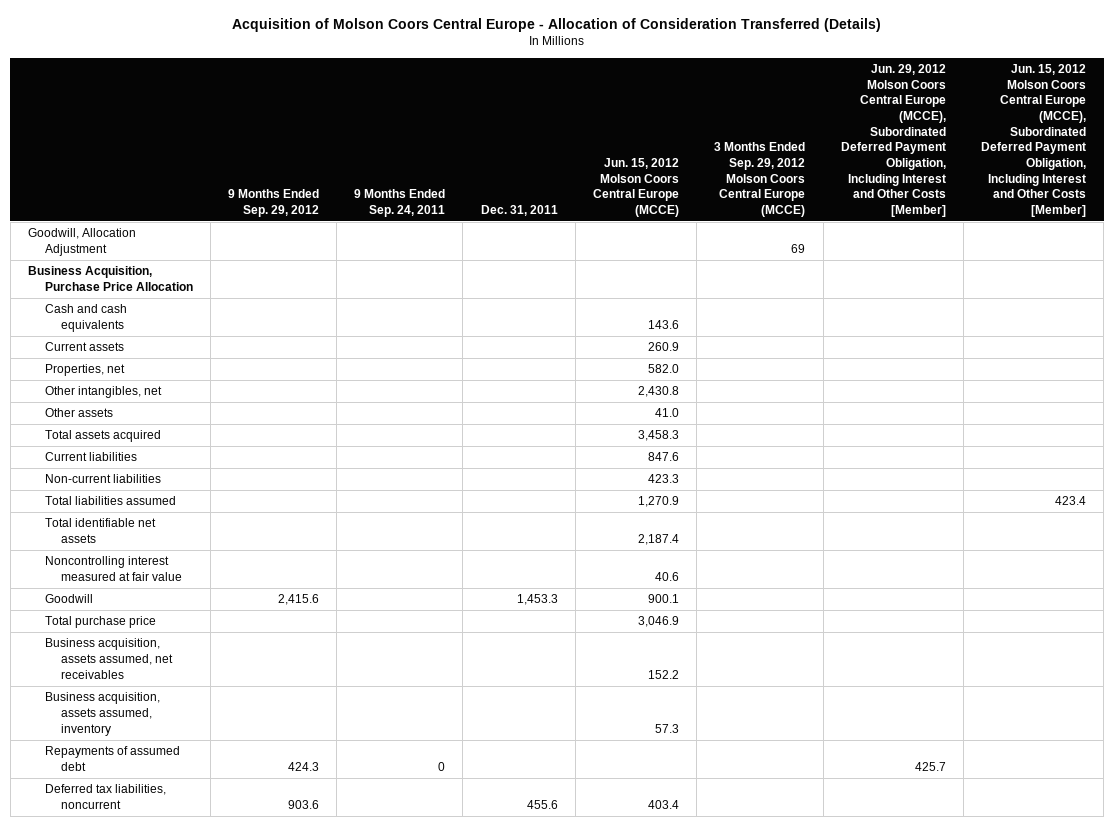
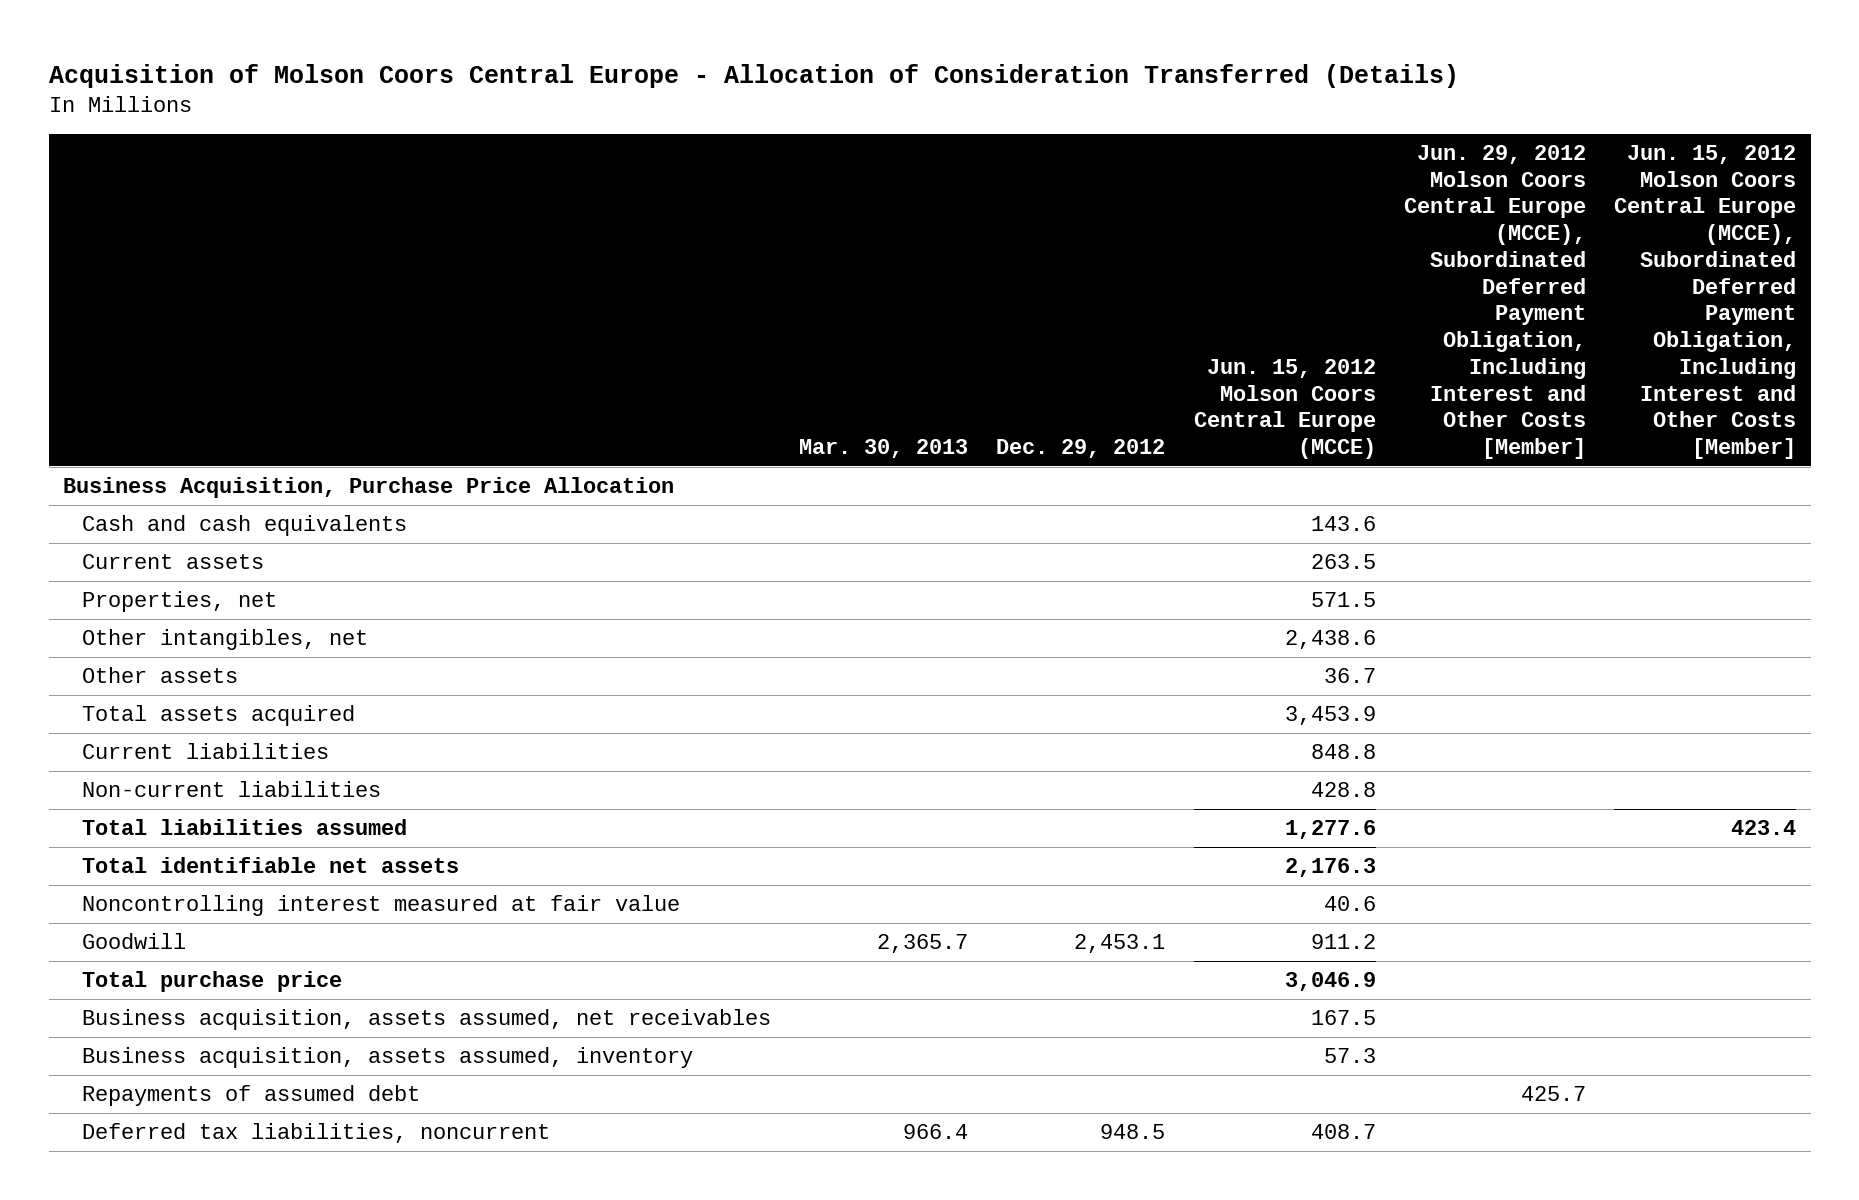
- | 9 Months Ended Sep. 29, 2012 | 9 Months Ended Sep. 24, 2011 | Dec. 31, 2011 | Jun. 15, 2012 Molson Coors Central Europe (MCCE) | 3 Months Ended Sep. 29, 2012 Molson Coors Central Europe (MCCE) | Jun. 29, 2012 Molson Coors Central Europe (MCCE), Subordinated Deferred Payment Obligation, Including Interest and Other Costs [Member] | Jun. 15, 2012 Molson Coors Central Europe (MCCE), Subordinated Deferred Payment Obligation, Including Interest and Other Costs [Member]
+ | Mar. 30, 2013 | Dec. 29, 2012 | Jun. 15, 2012 Molson Coors Central Europe (MCCE) | Jun. 29, 2012 Molson Coors Central Europe (MCCE), Subordinated Deferred Payment Obligation, Including Interest and Other Costs [Member] | Jun. 15, 2012 Molson Coors Central Europe (MCCE), Subordinated Deferred Payment Obligation, Including Interest and Other Costs [Member]
- Goodwill, Allocation Adjustment | | | | | 69 | |
- Current assets | | | | 260.9 | | |
- Properties, net | | | | 582.0 | | |
- Other intangibles, net | | | | 2,430.8 | | |
- Other assets | | | | 41.0 | | |
- Total assets acquired | | | | 3,458.3 | | |
- Current liabilities | | | | 847.6 | | |
- Non-current liabilities | | | | 423.3 | | |
- Total liabilities assumed | | | | 1,270.9 | | | 423.4
- Total identifiable net assets | | | | 2,187.4 | | |
+ Current assets | | | 263.5 | |
+ Properties, net | | | 571.5 | |
+ Other intangibles, net | | | 2,438.6 | |
+ Other assets | | | 36.7 | |
+ Total assets acquired | | | 3,453.9 | |
+ Current liabilities | | | 848.8 | |
+ Non-current liabilities | | | 428.8 | |
+ Total liabilities assumed | | | 1,277.6 | | 423.4
+ Total identifiable net assets | | | 2,176.3 | |
- Goodwill | 2,415.6 | | 1,453.3 | 900.1 | | |
+ Goodwill | 2,365.7 | 2,453.1 | 911.2 | |
- Business acquisition, assets assumed, net receivables | | | | 152.2 | | |
+ Business acquisition, assets assumed, net receivables | | | 167.5 | |
- Deferred tax liabilities, noncurrent | 903.6 | | 455.6 | 403.4 | | |
+ Deferred tax liabilities, noncurrent | 966.4 | 948.5 | 408.7 | |

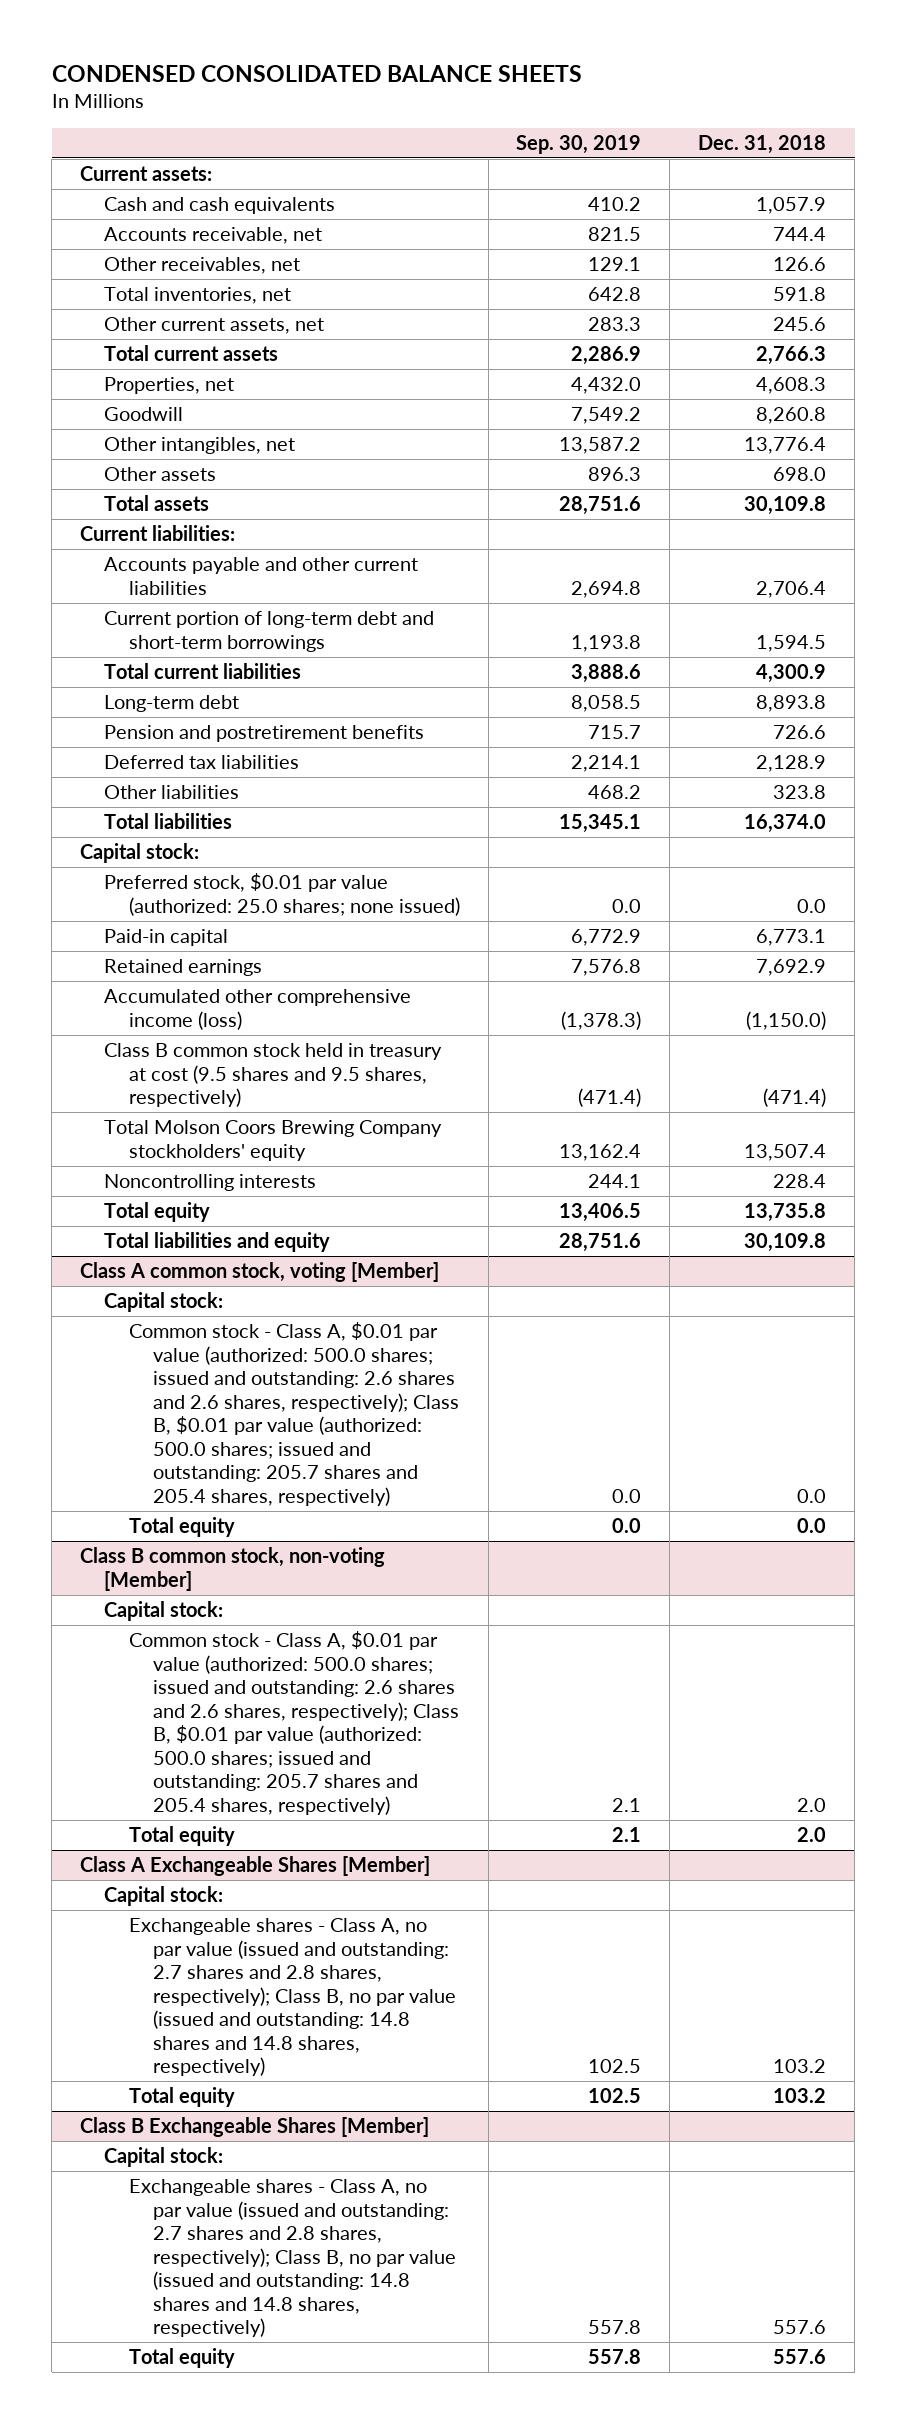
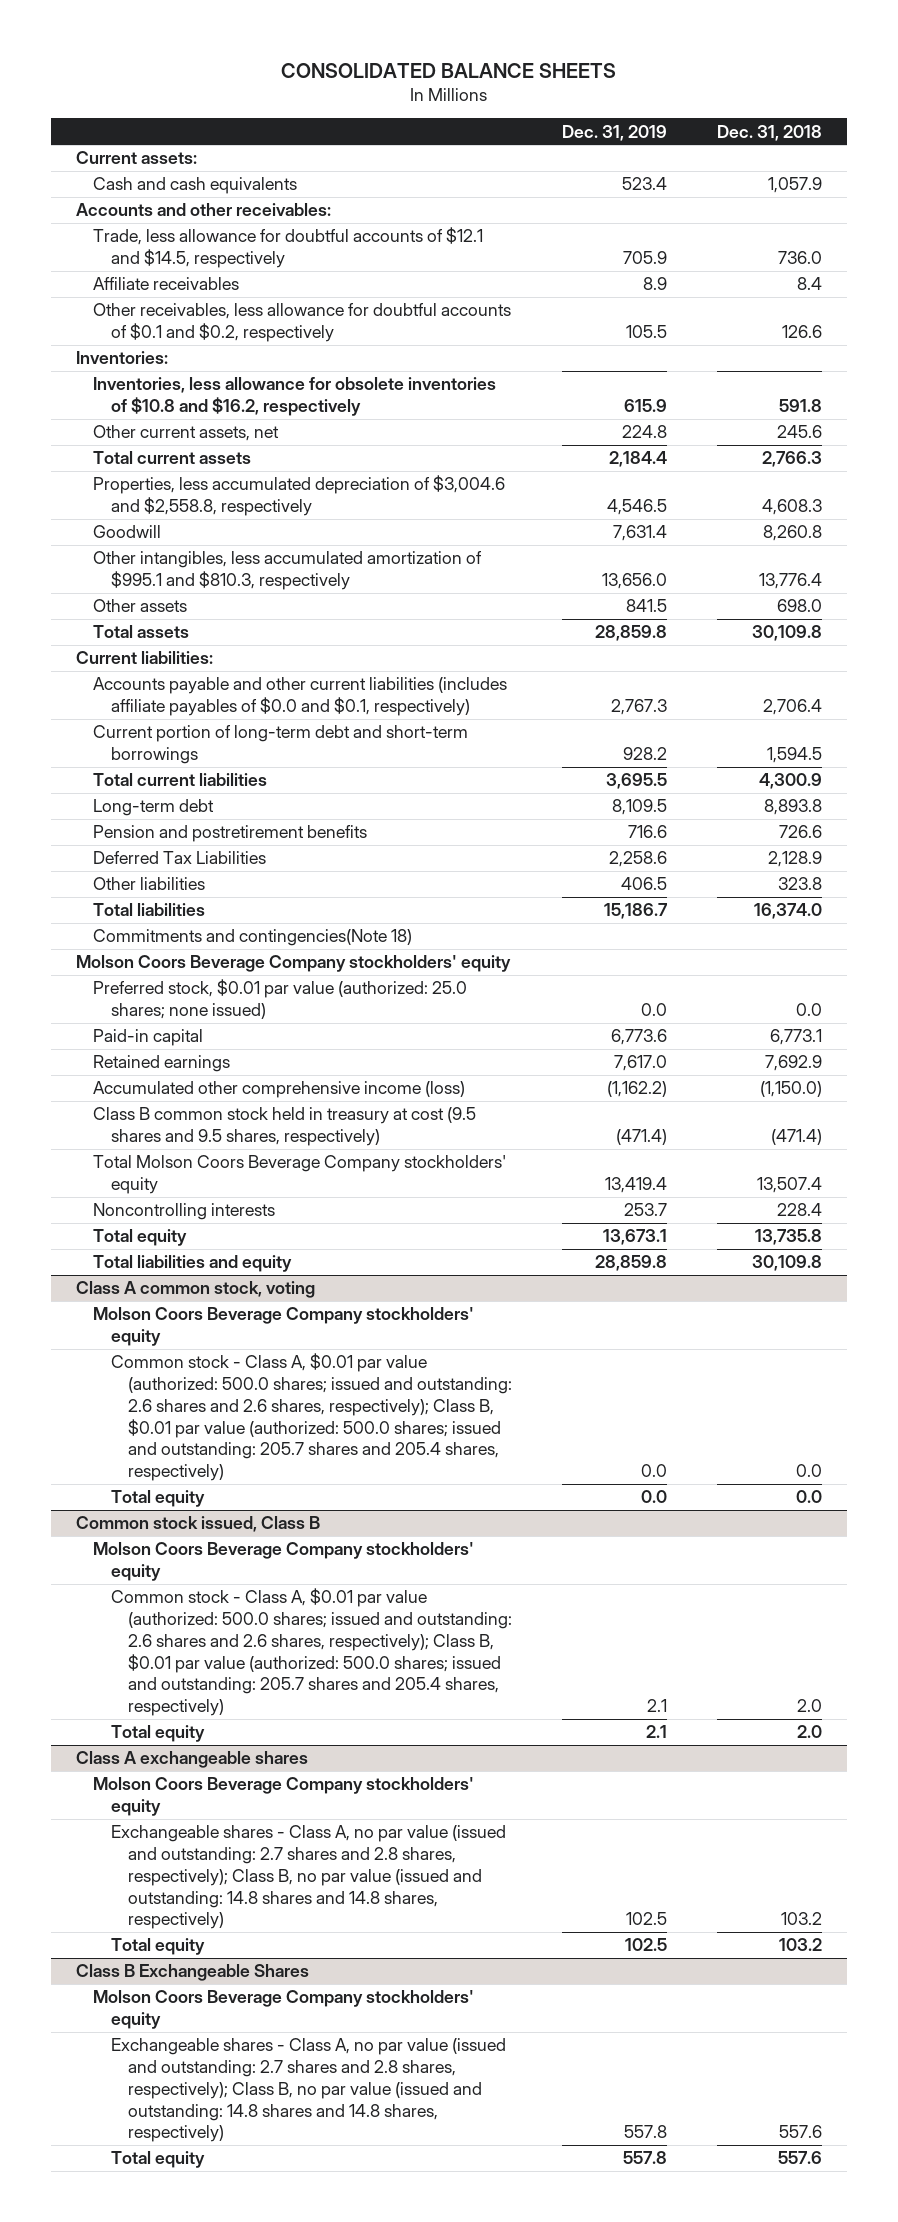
- CONDENSED CONSOLIDATED BALANCE SHEETS
+ CONSOLIDATED BALANCE SHEETS
- | Sep. 30, 2019 | Dec. 31, 2018
+ | Dec. 31, 2019 | Dec. 31, 2018
- Accounts receivable, net | 821.5 | 744.4
- Other receivables, net | 129.1 | 126.6
- Total inventories, net | 642.8 | 591.8
+ Accounts and other receivables:
+ Trade, less allowance for doubtful accounts of $12.1 and $14.5, respectively | 705.9 | 736.0
+ Affiliate receivables | 8.9 | 8.4
+ Other receivables, less allowance for doubtful accounts of $0.1 and $0.2, respectively | 105.5 | 126.6
+ Inventories:
+ Inventories, less allowance for obsolete inventories of $10.8 and $16.2, respectively | 615.9 | 591.8
- Properties, net | 4,432.0 | 4,608.3
+ Properties, less accumulated depreciation of $3,004.6 and $2,558.8, respectively | 4,546.5 | 4,608.3
- Other intangibles, net | 13,587.2 | 13,776.4
+ Other intangibles, less accumulated amortization of $995.1 and $810.3, respectively | 13,656.0 | 13,776.4
- Accounts payable and other current liabilities | 2,694.8 | 2,706.4
+ Accounts payable and other current liabilities (includes affiliate payables of $0.0 and $0.1, respectively) | 2,767.3 | 2,706.4
- Deferred tax liabilities | 2,214.1 | 2,128.9
+ Deferred Tax Liabilities | 2,258.6 | 2,128.9
- Capital stock:
+ Commitments and contingencies(Note 18)
+ Molson Coors Beverage Company stockholders' equity
- Total Molson Coors Brewing Company stockholders' equity | 13,162.4 | 13,507.4
+ Total Molson Coors Beverage Company stockholders' equity | 13,419.4 | 13,507.4
- Class A common stock, voting [Member]
- Capital stock:
+ Class A common stock, voting
+ Molson Coors Beverage Company stockholders' equity
- Class B common stock, non-voting [Member]
- Capital stock:
+ Common stock issued, Class B
+ Molson Coors Beverage Company stockholders' equity
- Class A Exchangeable Shares [Member]
- Capital stock:
+ Class A exchangeable shares
+ Molson Coors Beverage Company stockholders' equity
- Class B Exchangeable Shares [Member]
- Capital stock:
+ Class B Exchangeable Shares
+ Molson Coors Beverage Company stockholders' equity

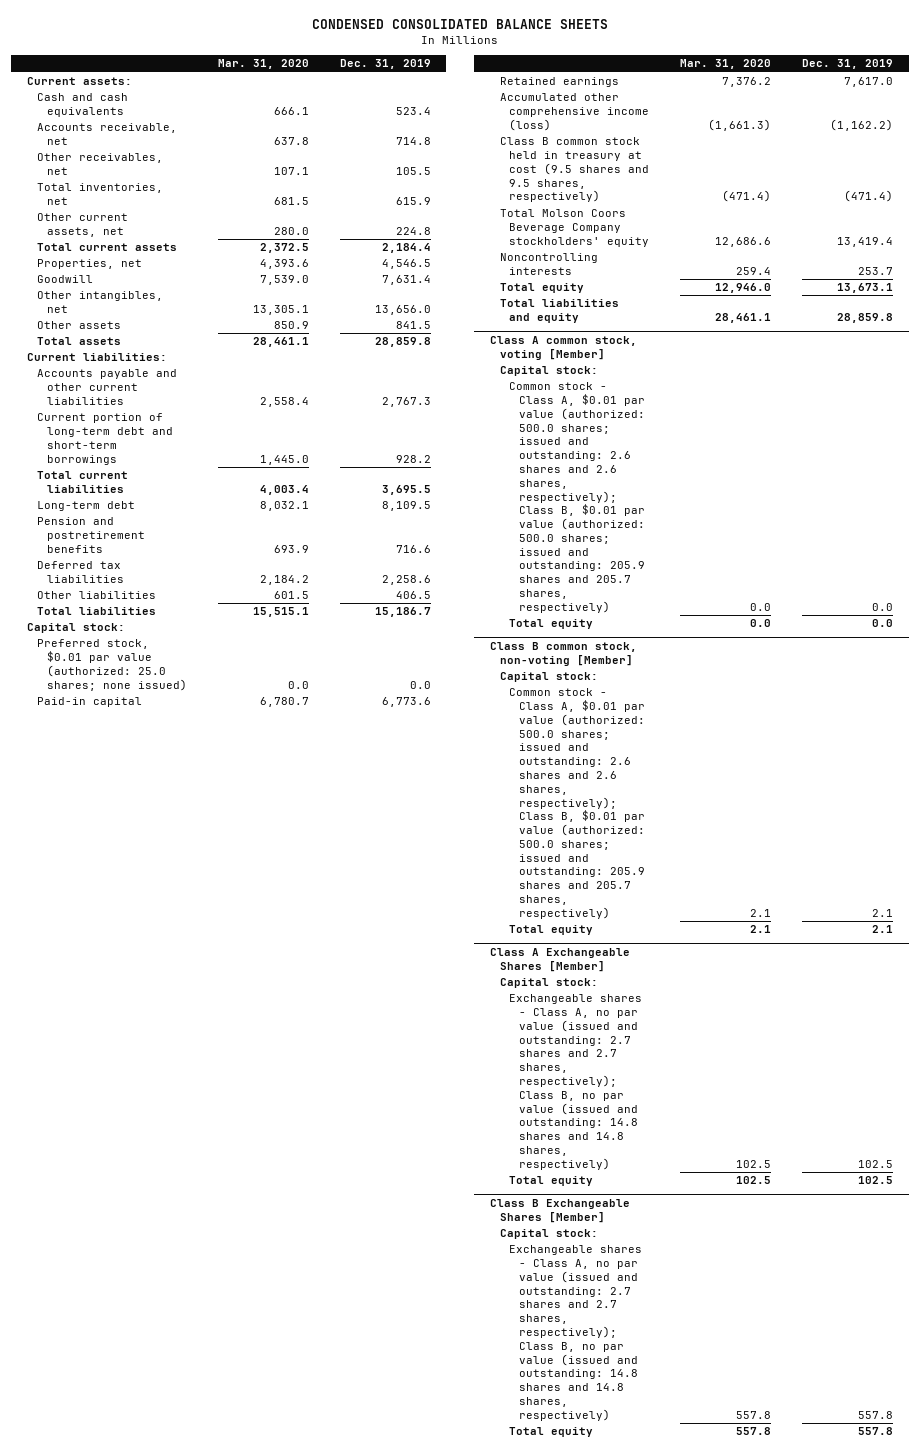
- CONSOLIDATED BALANCE SHEETS
+ CONDENSED CONSOLIDATED BALANCE SHEETS
- | Dec. 31, 2019 | Dec. 31, 2018
+ | Mar. 31, 2020 | Dec. 31, 2019
- Accounts and other receivables:
- Trade, less allowance for doubtful accounts of $12.1 and $14.5, respectively | 705.9 | 736.0
- Affiliate receivables | 8.9 | 8.4
- Other receivables, less allowance for doubtful accounts of $0.1 and $0.2, respectively | 105.5 | 126.6
- Inventories:
- Inventories, less allowance for obsolete inventories of $10.8 and $16.2, respectively | 615.9 | 591.8
+ Accounts receivable, net | 637.8 | 714.8
+ Other receivables, net | 107.1 | 105.5
+ Total inventories, net | 681.5 | 615.9
- Properties, less accumulated depreciation of $3,004.6 and $2,558.8, respectively | 4,546.5 | 4,608.3
+ Properties, net | 4,393.6 | 4,546.5
- Other intangibles, less accumulated amortization of $995.1 and $810.3, respectively | 13,656.0 | 13,776.4
+ Other intangibles, net | 13,305.1 | 13,656.0
- Accounts payable and other current liabilities (includes affiliate payables of $0.0 and $0.1, respectively) | 2,767.3 | 2,706.4
+ Accounts payable and other current liabilities | 2,558.4 | 2,767.3
- Deferred Tax Liabilities | 2,258.6 | 2,128.9
+ Deferred tax liabilities | 2,184.2 | 2,258.6
- Commitments and contingencies(Note 18)
- Molson Coors Beverage Company stockholders' equity
+ Capital stock:
- Class A common stock, voting
- Molson Coors Beverage Company stockholders' equity
- Common stock - Class A, $0.01 par value (authorized: 500.0 shares; issued and outstanding: 2.6 shares and 2.6 shares, respectively); Class B, $0.01 par value (authorized: 500.0 shares; issued and outstanding: 205.7 shares and 205.4 shares, respectively) | 0.0 | 0.0
+ Class A common stock, voting [Member]
+ Capital stock:
+ Common stock - Class A, $0.01 par value (authorized: 500.0 shares; issued and outstanding: 2.6 shares and 2.6 shares, respectively); Class B, $0.01 par value (authorized: 500.0 shares; issued and outstanding: 205.9 shares and 205.7 shares, respectively) | 0.0 | 0.0
- Common stock issued, Class B
- Molson Coors Beverage Company stockholders' equity
- Common stock - Class A, $0.01 par value (authorized: 500.0 shares; issued and outstanding: 2.6 shares and 2.6 shares, respectively); Class B, $0.01 par value (authorized: 500.0 shares; issued and outstanding: 205.7 shares and 205.4 shares, respectively) | 2.1 | 2.0
+ Class B common stock, non-voting [Member]
+ Capital stock:
+ Common stock - Class A, $0.01 par value (authorized: 500.0 shares; issued and outstanding: 2.6 shares and 2.6 shares, respectively); Class B, $0.01 par value (authorized: 500.0 shares; issued and outstanding: 205.9 shares and 205.7 shares, respectively) | 2.1 | 2.1
- Class A exchangeable shares
- Molson Coors Beverage Company stockholders' equity
- Exchangeable shares - Class A, no par value (issued and outstanding: 2.7 shares and 2.8 shares, respectively); Class B, no par value (issued and outstanding: 14.8 shares and 14.8 shares, respectively) | 102.5 | 103.2
+ Class A Exchangeable Shares [Member]
+ Capital stock:
+ Exchangeable shares - Class A, no par value (issued and outstanding: 2.7 shares and 2.7 shares, respectively); Class B, no par value (issued and outstanding: 14.8 shares and 14.8 shares, respectively) | 102.5 | 102.5
- Class B Exchangeable Shares
- Molson Coors Beverage Company stockholders' equity
- Exchangeable shares - Class A, no par value (issued and outstanding: 2.7 shares and 2.8 shares, respectively); Class B, no par value (issued and outstanding: 14.8 shares and 14.8 shares, respectively) | 557.8 | 557.6
+ Class B Exchangeable Shares [Member]
+ Capital stock:
+ Exchangeable shares - Class A, no par value (issued and outstanding: 2.7 shares and 2.7 shares, respectively); Class B, no par value (issued and outstanding: 14.8 shares and 14.8 shares, respectively) | 557.8 | 557.8

